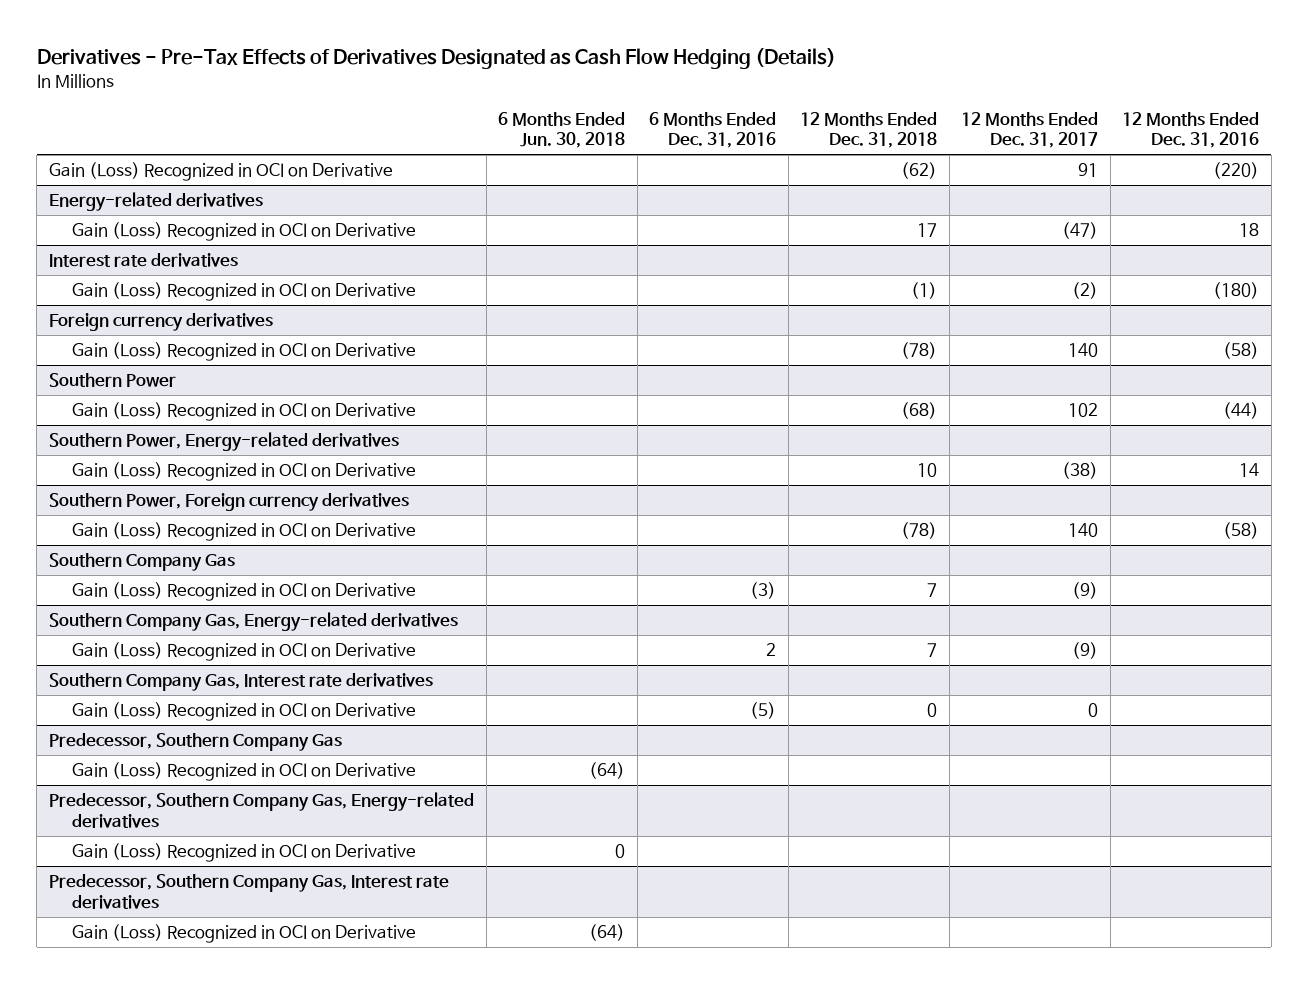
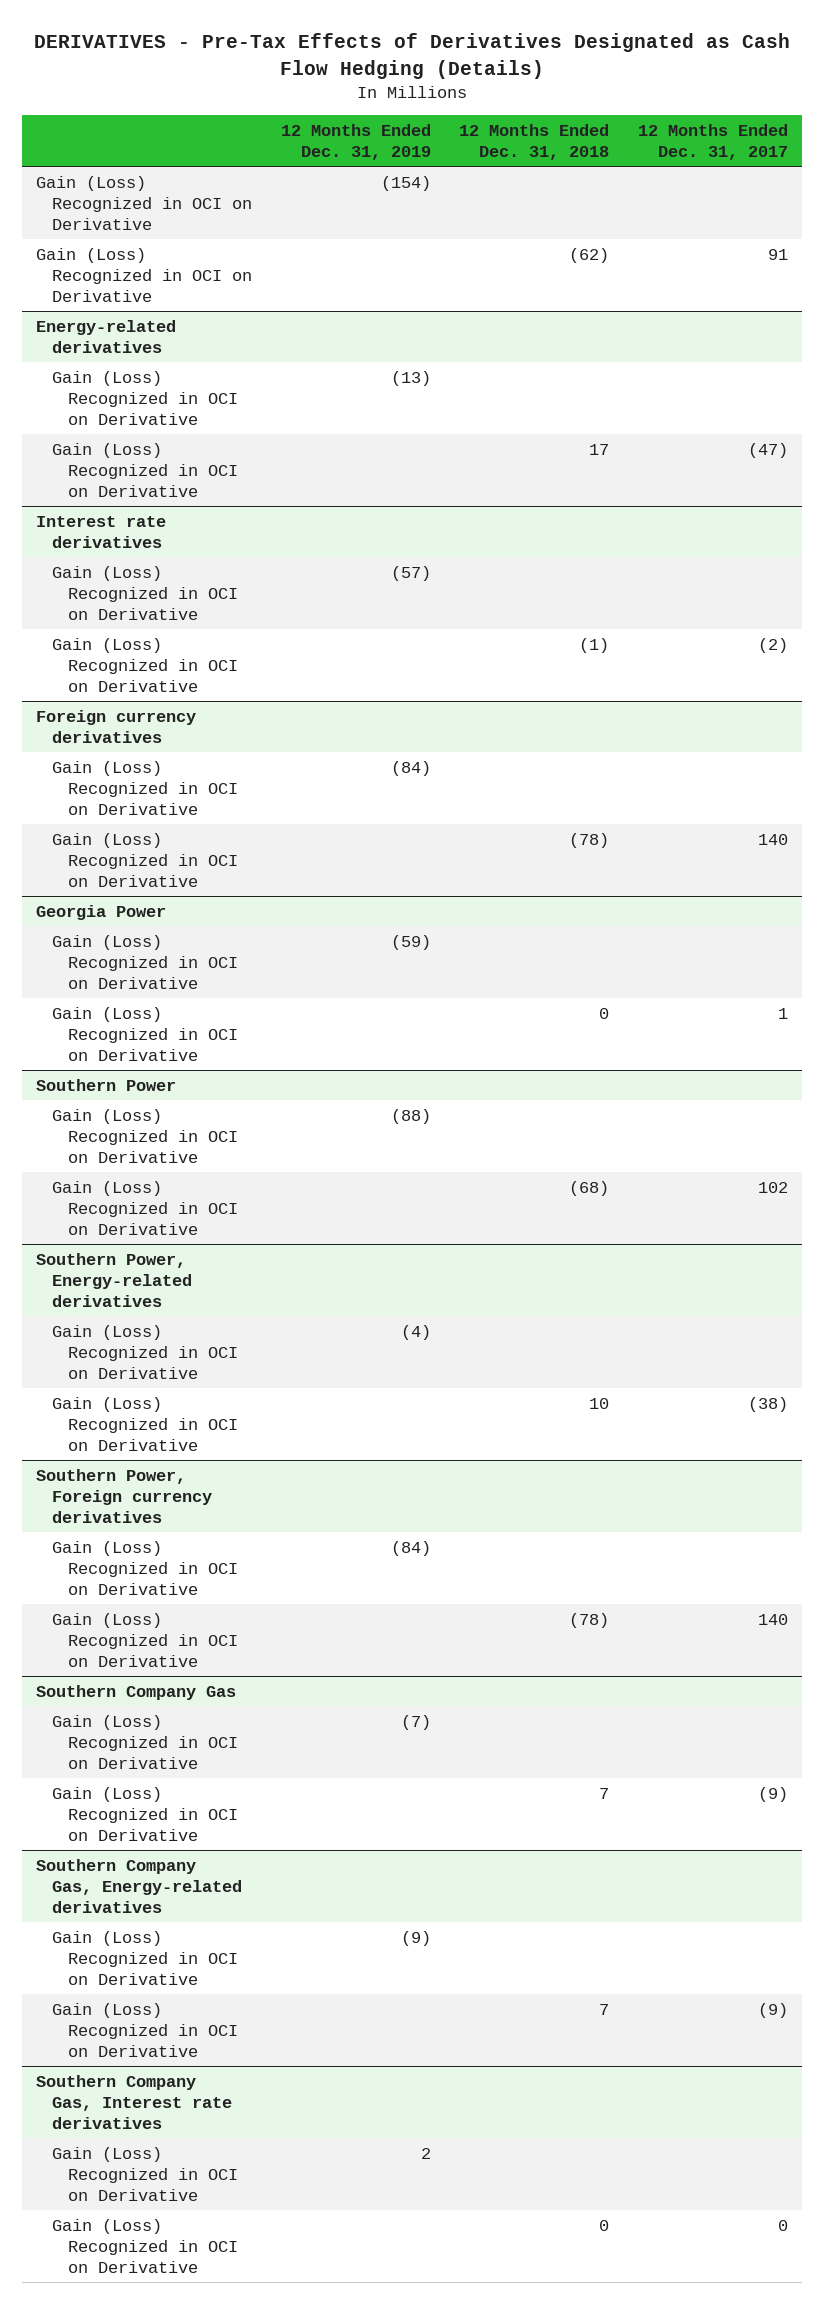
- Derivatives - Pre-Tax Effects of Derivatives Designated as Cash Flow Hedging (Details)
+ DERIVATIVES - Pre-Tax Effects of Derivatives Designated as Cash Flow Hedging (Details)
- | 6 Months Ended Jun. 30, 2018 | 6 Months Ended Dec. 31, 2016 | 12 Months Ended Dec. 31, 2018 | 12 Months Ended Dec. 31, 2017 | 12 Months Ended Dec. 31, 2016
+ | 12 Months Ended Dec. 31, 2019 | 12 Months Ended Dec. 31, 2018 | 12 Months Ended Dec. 31, 2017
+ Gain (Loss) Recognized in OCI on Derivative | (154) | |
@ Energy-related derivatives
+ Gain (Loss) Recognized in OCI on Derivative | (13) | |
@ Interest rate derivatives
+ Gain (Loss) Recognized in OCI on Derivative | (57) | |
@ Foreign currency derivatives
+ Gain (Loss) Recognized in OCI on Derivative | (84) | |
+ Georgia Power
+ Gain (Loss) Recognized in OCI on Derivative | (59) | |
+ Gain (Loss) Recognized in OCI on Derivative | | 0 | 1
@ Southern Power
+ Gain (Loss) Recognized in OCI on Derivative | (88) | |
@ Southern Power, Energy-related derivatives
+ Gain (Loss) Recognized in OCI on Derivative | (4) | |
@ Southern Power, Foreign currency derivatives
+ Gain (Loss) Recognized in OCI on Derivative | (84) | |
@ Southern Company Gas
+ Gain (Loss) Recognized in OCI on Derivative | (7) | |
@ Southern Company Gas, Energy-related derivatives
+ Gain (Loss) Recognized in OCI on Derivative | (9) | |
@ Southern Company Gas, Interest rate derivatives
+ Gain (Loss) Recognized in OCI on Derivative | 2 | |
- Predecessor, Southern Company Gas
- Gain (Loss) Recognized in OCI on Derivative | (64) | | | |
- Predecessor, Southern Company Gas, Energy-related derivatives
- Gain (Loss) Recognized in OCI on Derivative | 0 | | | |
- Predecessor, Southern Company Gas, Interest rate derivatives
- Gain (Loss) Recognized in OCI on Derivative | (64) | | | |

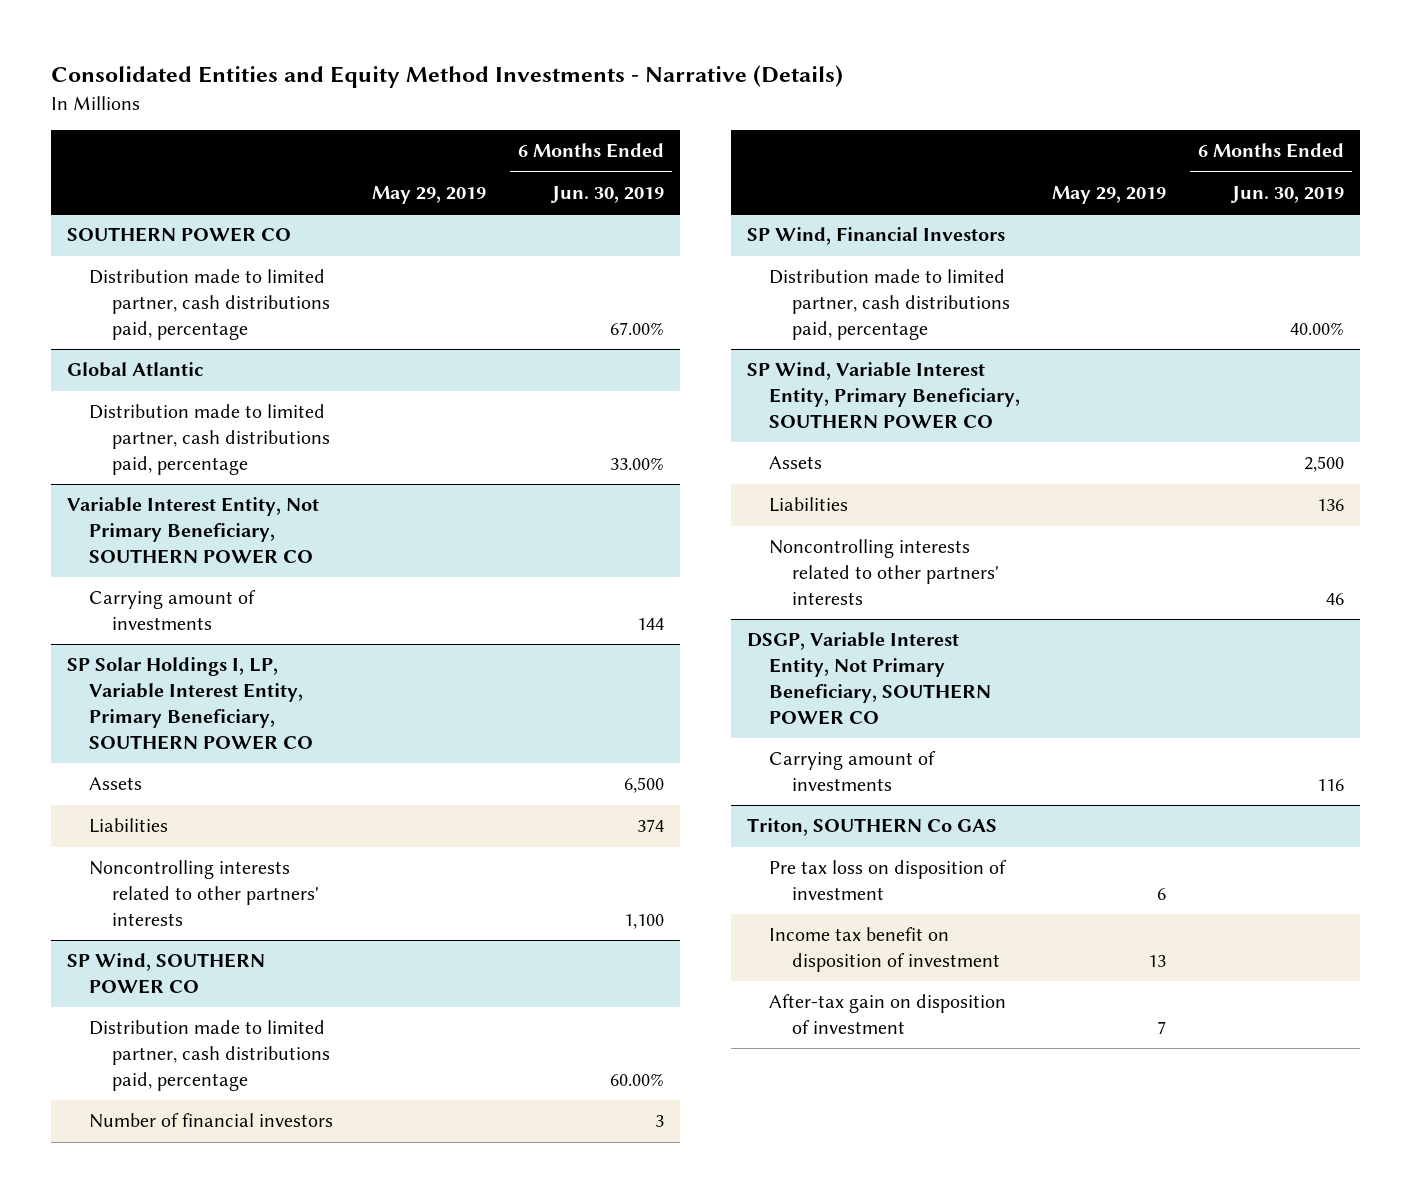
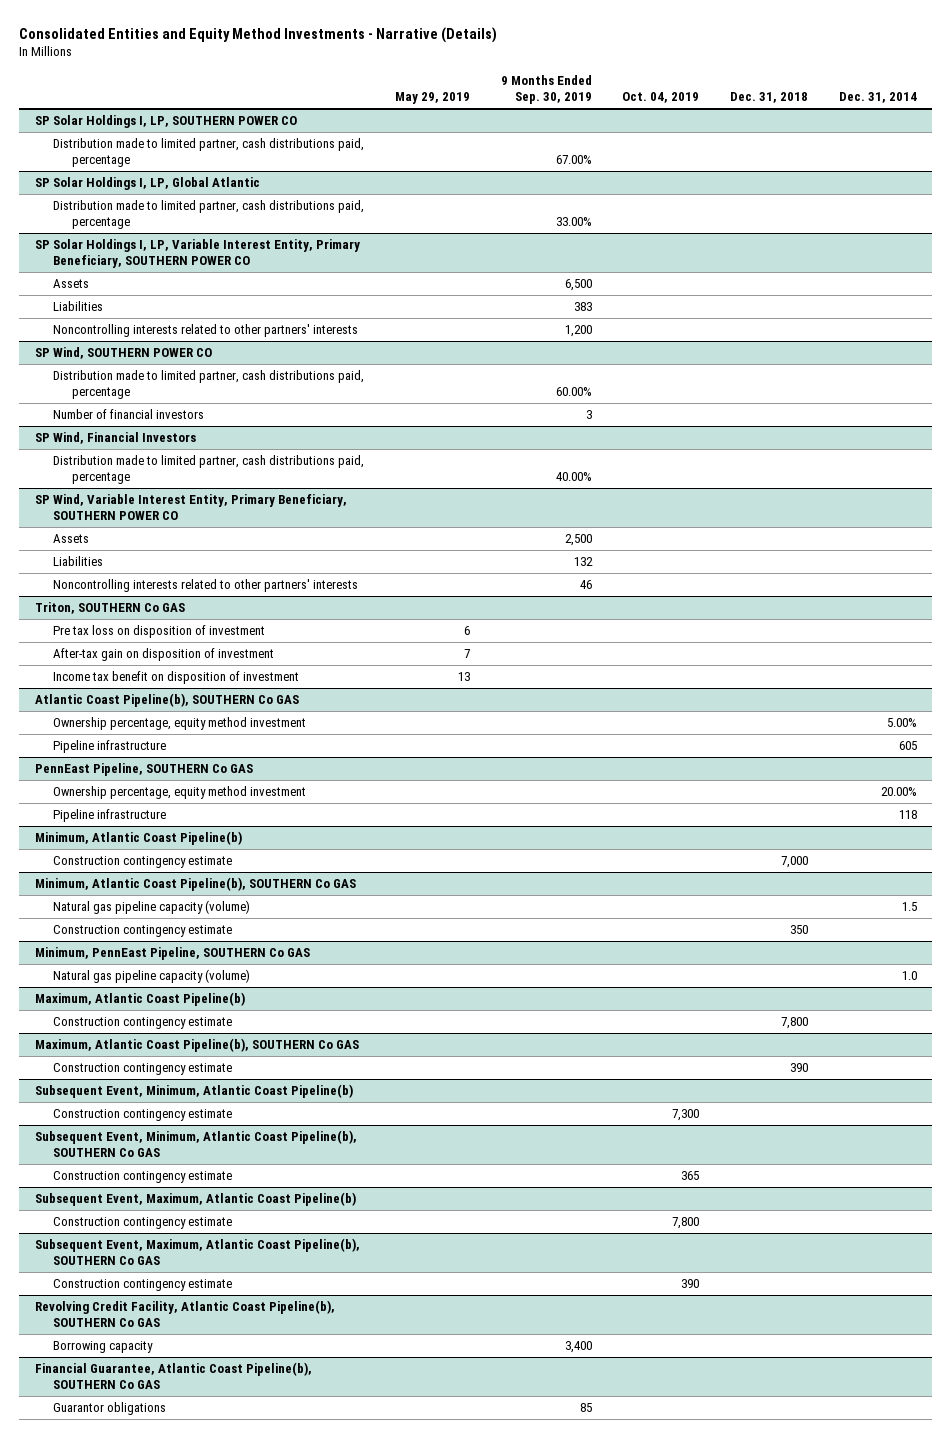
- | May 29, 2019 | 6 Months Ended Jun. 30, 2019
+ | May 29, 2019 | 9 Months Ended Sep. 30, 2019 | Oct. 04, 2019 | Dec. 31, 2018 | Dec. 31, 2014
- SOUTHERN POWER CO
+ SP Solar Holdings I, LP, SOUTHERN POWER CO
- Global Atlantic
+ SP Solar Holdings I, LP, Global Atlantic
- Variable Interest Entity, Not Primary Beneficiary, SOUTHERN POWER CO
- Carrying amount of investments | | 144
- DSGP, Variable Interest Entity, Not Primary Beneficiary, SOUTHERN POWER CO
- Carrying amount of investments | | 116
@ Triton, SOUTHERN Co GAS
moved down: Income tax benefit on disposition of investment | 13 | | | |
+ Atlantic Coast Pipeline(b), SOUTHERN Co GAS
+ Ownership percentage, equity method investment | | | | | 5.00%
+ Pipeline infrastructure | | | | | 605
+ PennEast Pipeline, SOUTHERN Co GAS
+ Ownership percentage, equity method investment | | | | | 20.00%
+ Pipeline infrastructure | | | | | 118
+ Minimum, Atlantic Coast Pipeline(b)
+ Construction contingency estimate | | | | 7,000 |
+ Minimum, Atlantic Coast Pipeline(b), SOUTHERN Co GAS
+ Natural gas pipeline capacity (volume) | | | | | 1.5
+ Construction contingency estimate | | | | 350 |
+ Minimum, PennEast Pipeline, SOUTHERN Co GAS
+ Natural gas pipeline capacity (volume) | | | | | 1.0
+ Maximum, Atlantic Coast Pipeline(b)
+ Construction contingency estimate | | | | 7,800 |
+ Maximum, Atlantic Coast Pipeline(b), SOUTHERN Co GAS
+ Construction contingency estimate | | | | 390 |
+ Subsequent Event, Minimum, Atlantic Coast Pipeline(b)
+ Construction contingency estimate | | | 7,300 | |
+ Subsequent Event, Minimum, Atlantic Coast Pipeline(b), SOUTHERN Co GAS
+ Construction contingency estimate | | | 365 | |
+ Subsequent Event, Maximum, Atlantic Coast Pipeline(b)
+ Construction contingency estimate | | | 7,800 | |
+ Subsequent Event, Maximum, Atlantic Coast Pipeline(b), SOUTHERN Co GAS
+ Construction contingency estimate | | | 390 | |
+ Revolving Credit Facility, Atlantic Coast Pipeline(b), SOUTHERN Co GAS
+ Borrowing capacity | | 3,400 | | |
+ Financial Guarantee, Atlantic Coast Pipeline(b), SOUTHERN Co GAS
+ Guarantor obligations | | 85 | | |

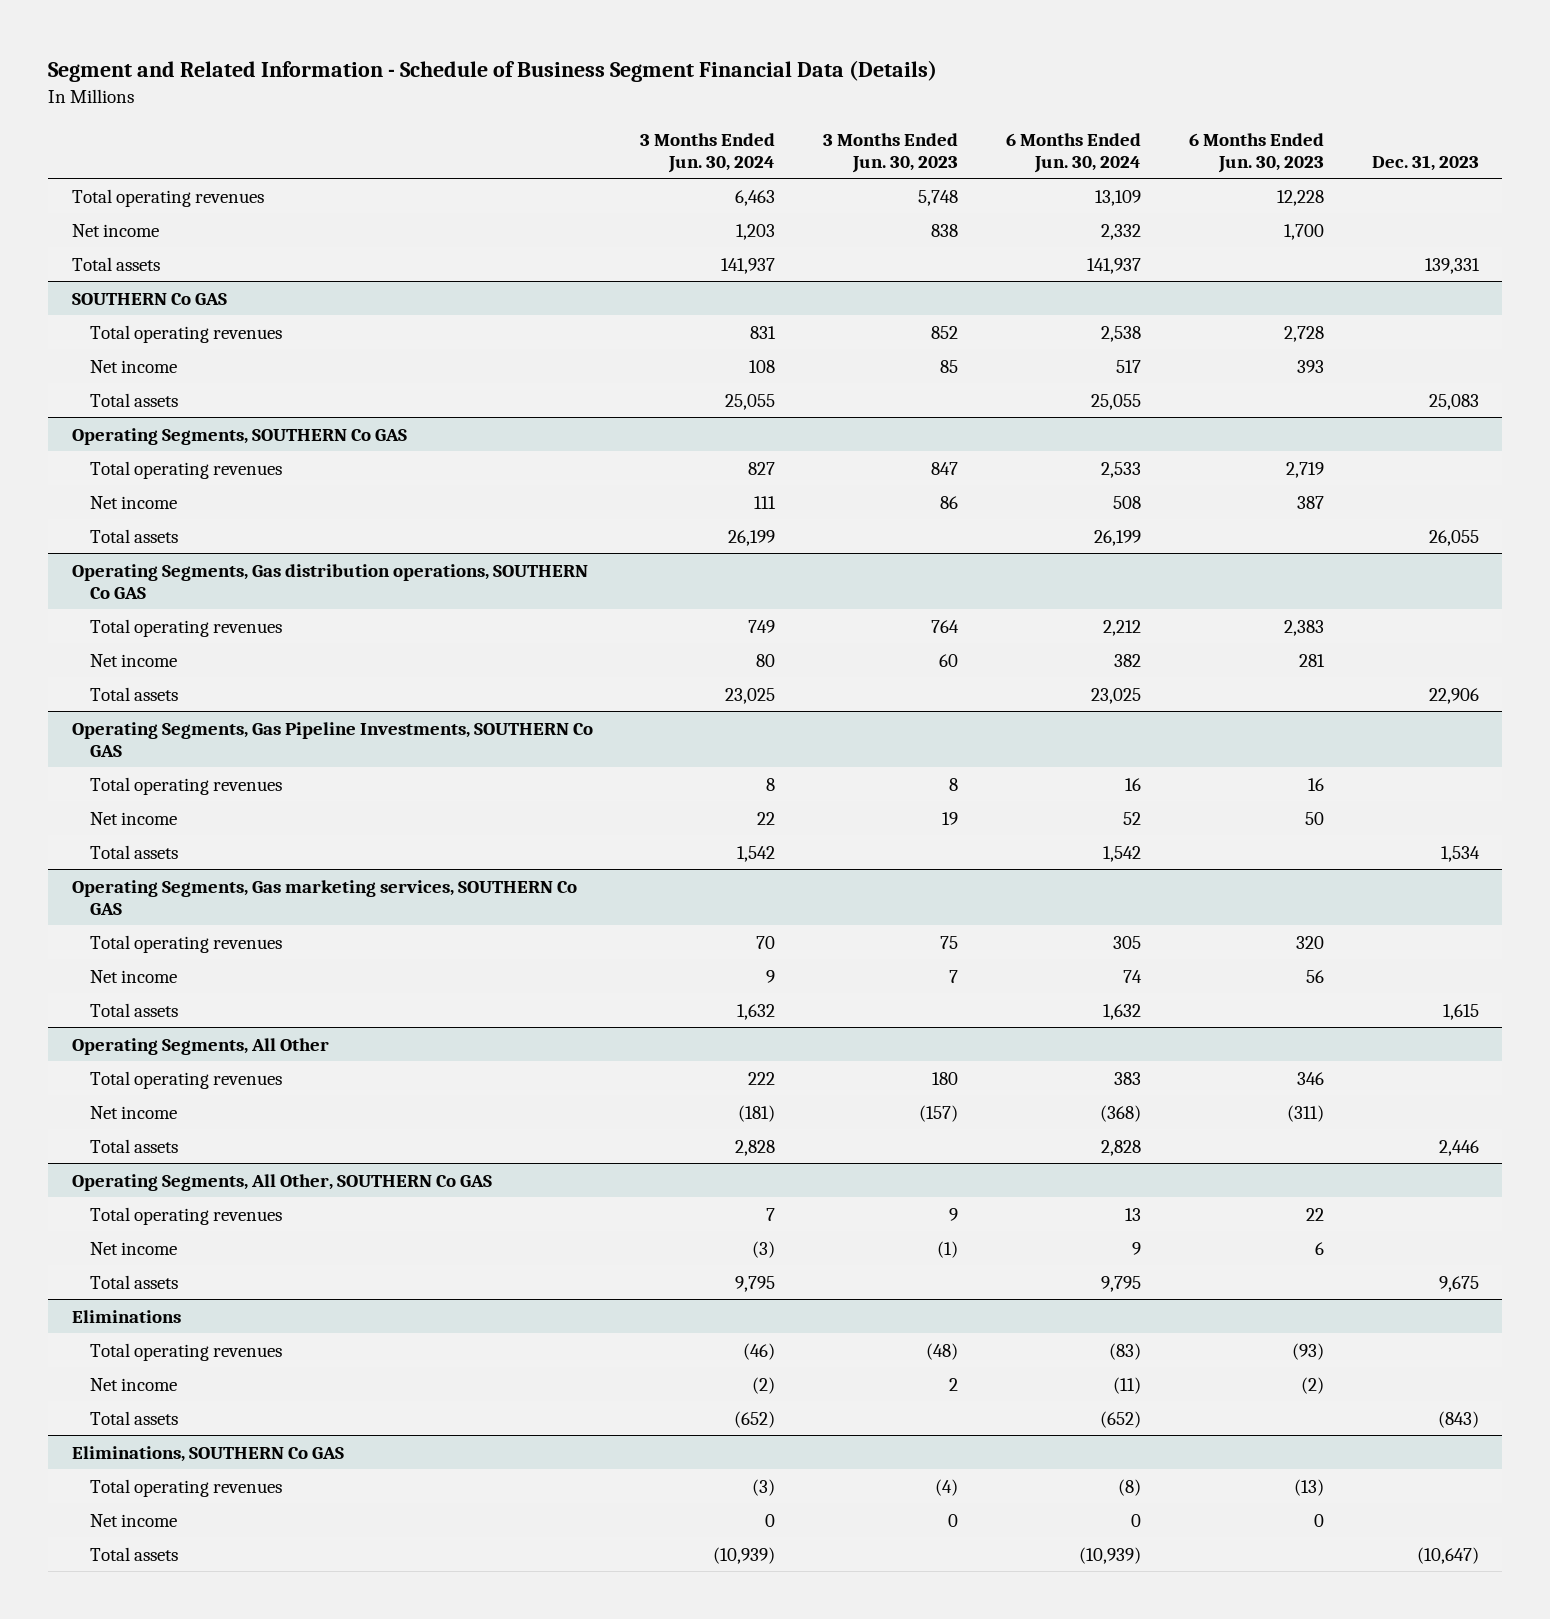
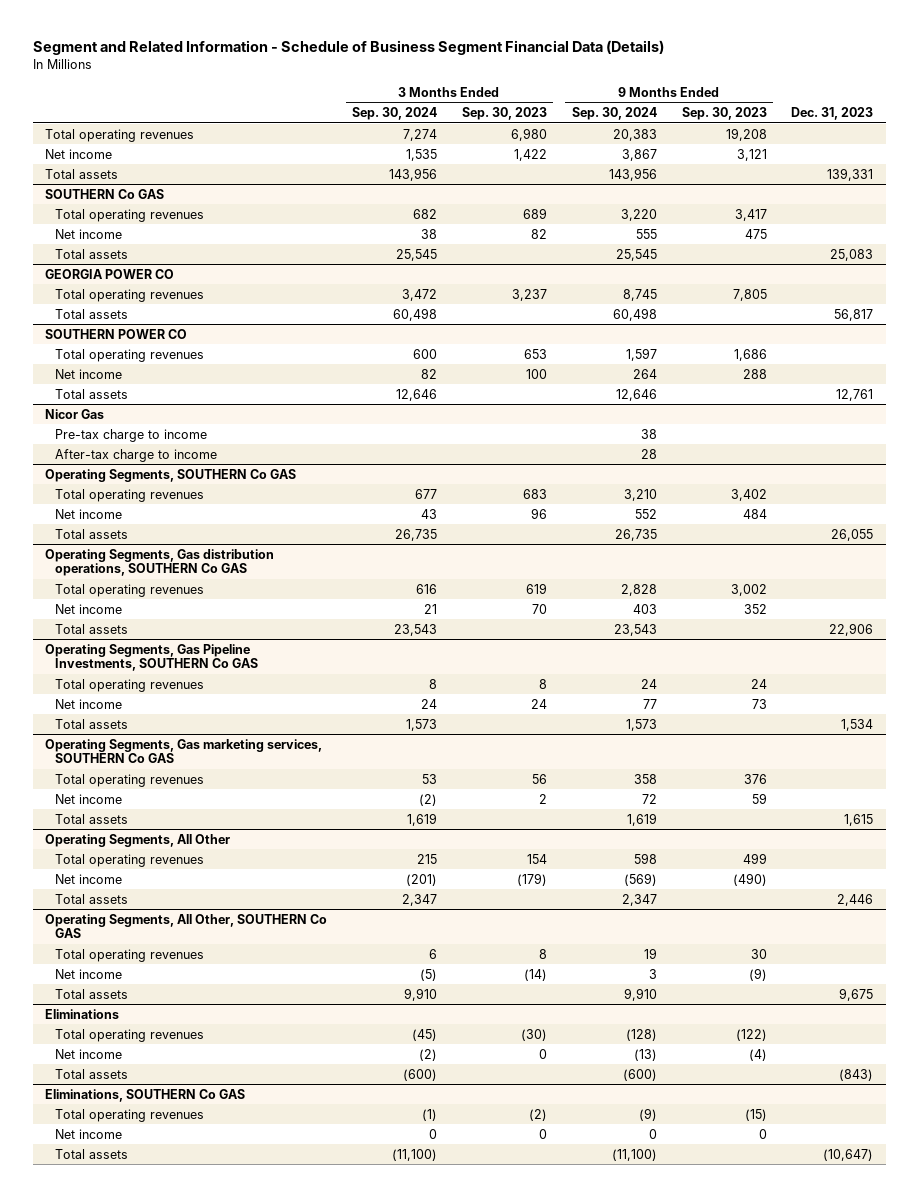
- | 3 Months Ended Jun. 30, 2024 | 3 Months Ended Jun. 30, 2023 | 6 Months Ended Jun. 30, 2024 | 6 Months Ended Jun. 30, 2023 | Dec. 31, 2023
+ | 3 Months Ended Sep. 30, 2024 | 3 Months Ended Sep. 30, 2023 | 9 Months Ended Sep. 30, 2024 | 9 Months Ended Sep. 30, 2023 | Dec. 31, 2023
+ GEORGIA POWER CO
+ Total operating revenues | 3,472 | 3,237 | 8,745 | 7,805 |
+ Total assets | 60,498 | | 60,498 | | 56,817
+ SOUTHERN POWER CO
+ Total operating revenues | 600 | 653 | 1,597 | 1,686 |
+ Net income | 82 | 100 | 264 | 288 |
+ Total assets | 12,646 | | 12,646 | | 12,761
+ Nicor Gas
+ Pre-tax charge to income | | | 38 | |
+ After-tax charge to income | | | 28 | |

